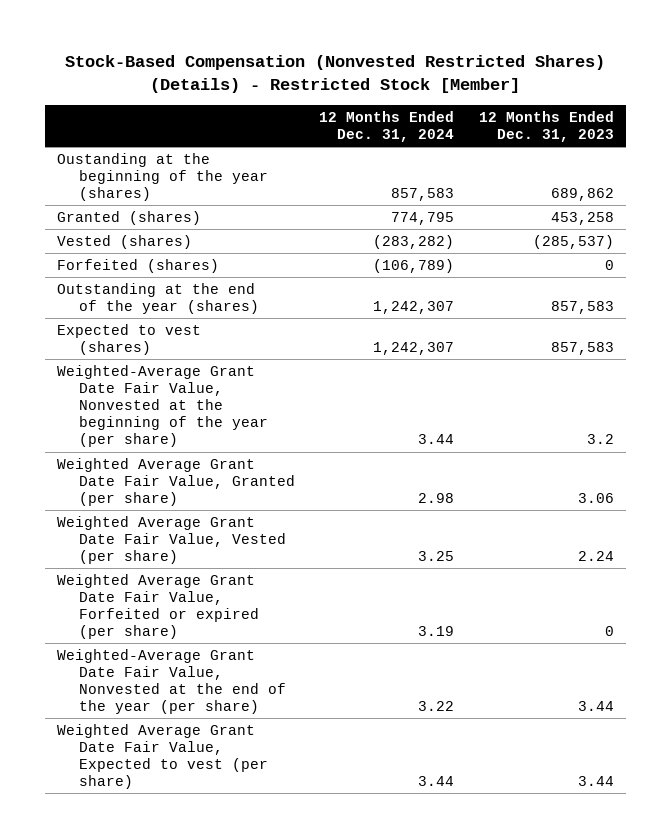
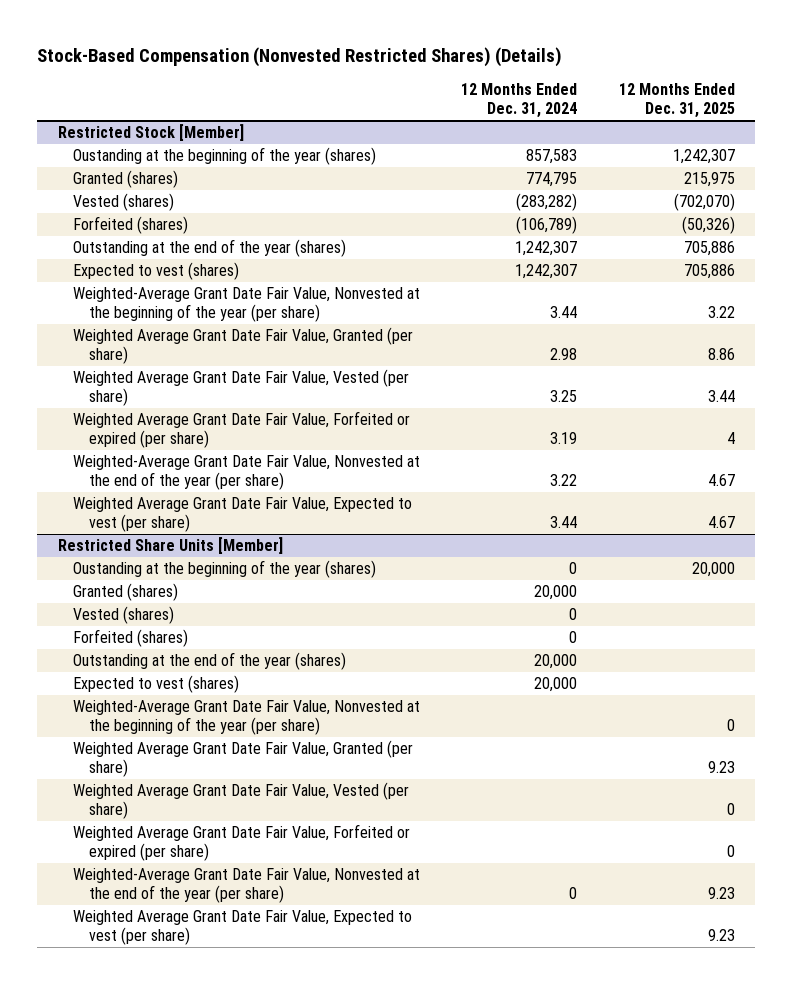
- Stock-Based Compensation (Nonvested Restricted Shares) (Details) - Restricted Stock [Member]
+ Stock-Based Compensation (Nonvested Restricted Shares) (Details)
- | 12 Months Ended Dec. 31, 2024 | 12 Months Ended Dec. 31, 2023
+ | 12 Months Ended Dec. 31, 2024 | 12 Months Ended Dec. 31, 2025
+ Restricted Stock [Member]
+ Restricted Share Units [Member]
+ Oustanding at the beginning of the year (shares) | 0 | 20,000
+ Granted (shares) | 20,000 |
+ Vested (shares) | 0 |
+ Forfeited (shares) | 0 |
+ Outstanding at the end of the year (shares) | 20,000 |
+ Expected to vest (shares) | 20,000 |
+ Weighted-Average Grant Date Fair Value, Nonvested at the beginning of the year (per share) | | 0
+ Weighted Average Grant Date Fair Value, Granted (per share) | | 9.23
+ Weighted Average Grant Date Fair Value, Vested (per share) | | 0
+ Weighted Average Grant Date Fair Value, Forfeited or expired (per share) | | 0
+ Weighted-Average Grant Date Fair Value, Nonvested at the end of the year (per share) | 0 | 9.23
+ Weighted Average Grant Date Fair Value, Expected to vest (per share) | | 9.23

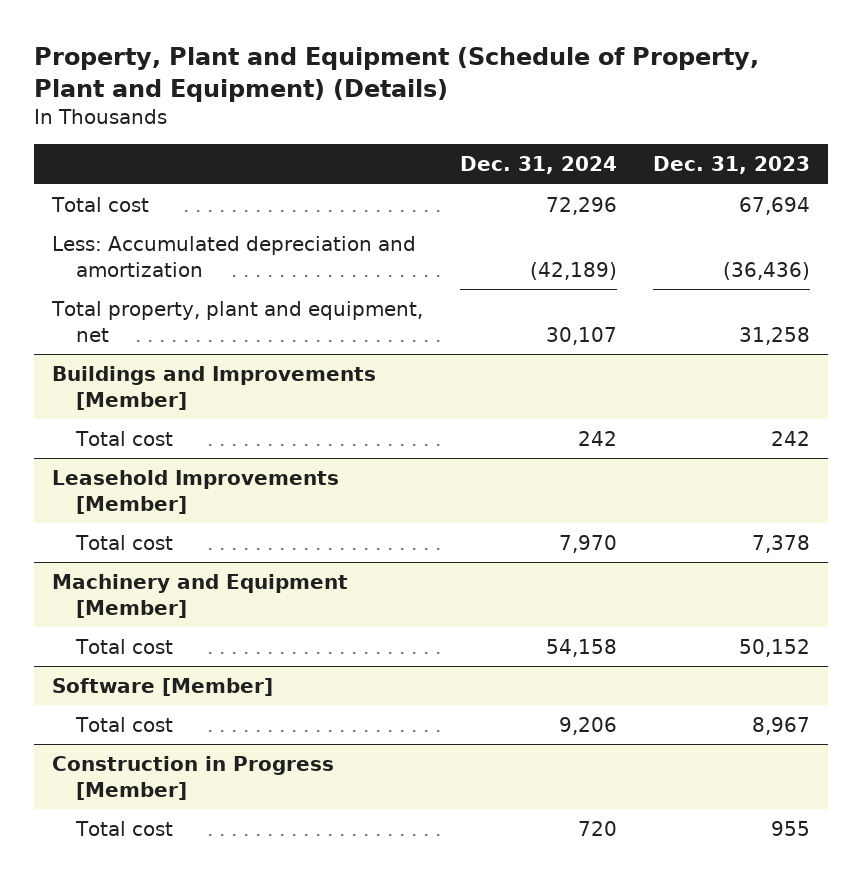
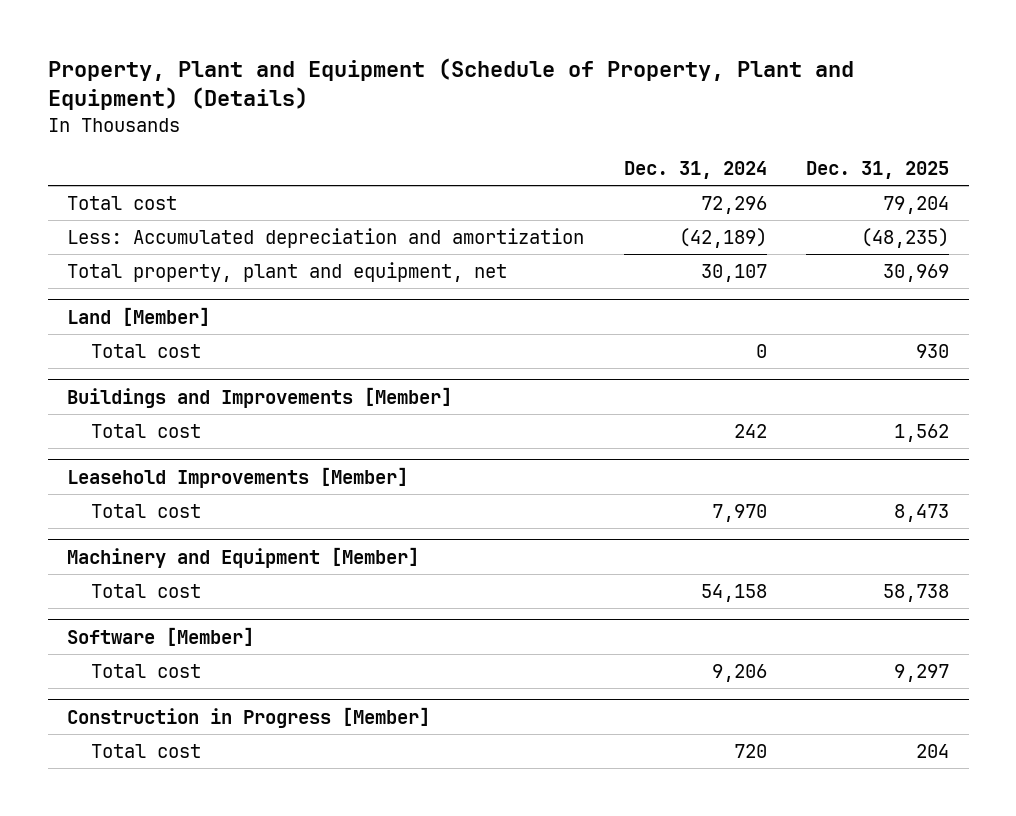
- | Dec. 31, 2024 | Dec. 31, 2023
+ | Dec. 31, 2024 | Dec. 31, 2025
+ Land [Member]
+ Total cost | 0 | 930

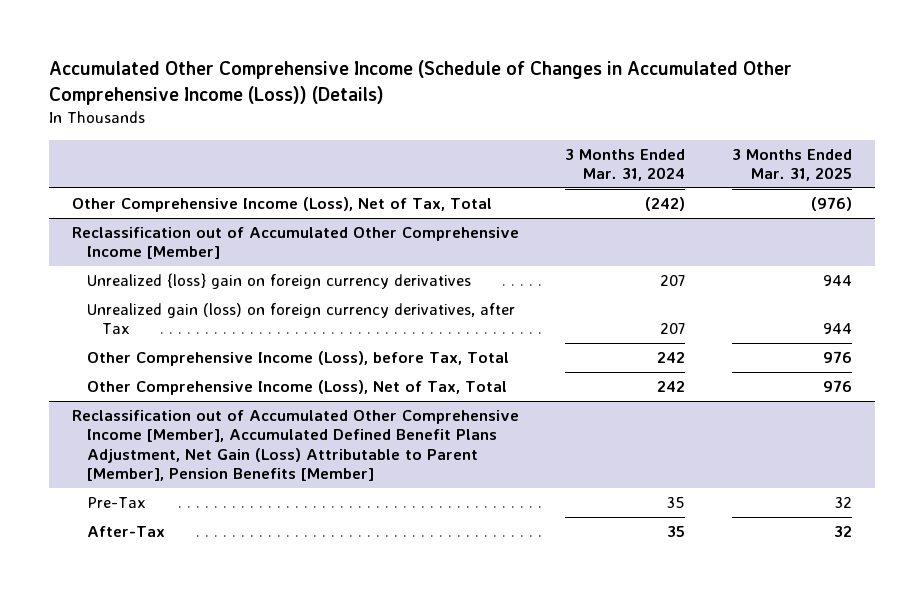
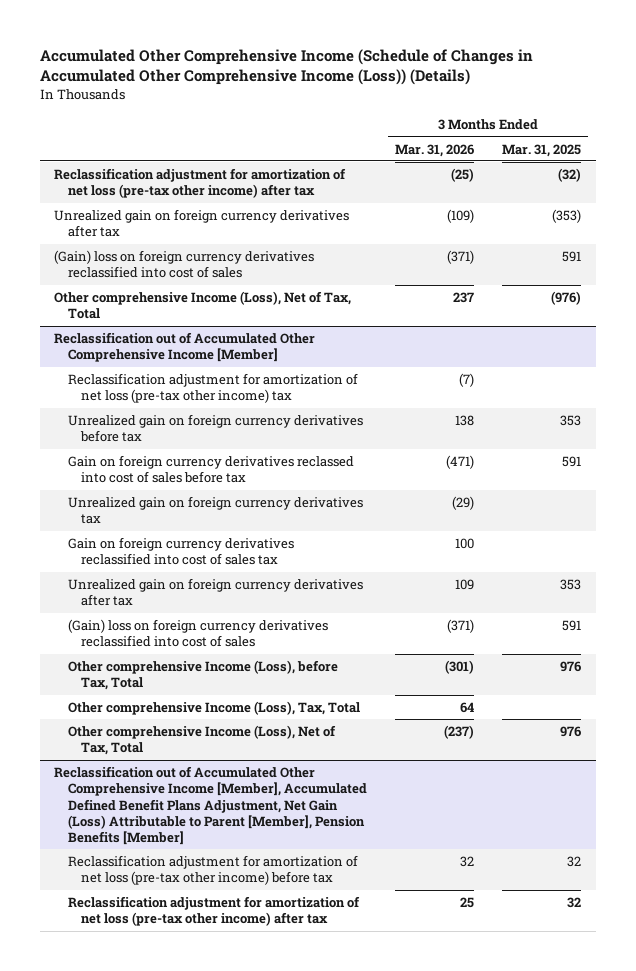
- | 3 Months Ended Mar. 31, 2024 | 3 Months Ended Mar. 31, 2025
+ | 3 Months Ended Mar. 31, 2026 | 3 Months Ended Mar. 31, 2025
- Other Comprehensive Income (Loss), Net of Tax, Total | (242) | (976)
+ Reclassification adjustment for amortization of net loss (pre-tax other income) after tax | (25) | (32)
+ Unrealized gain on foreign currency derivatives after tax | (109) | (353)
+ (Gain) loss on foreign currency derivatives reclassified into cost of sales | (371) | 591
+ Other comprehensive Income (Loss), Net of Tax, Total | 237 | (976)
@ Reclassification out of Accumulated Other Comprehensive Income [Member]
- Unrealized {loss} gain on foreign currency derivatives | 207 | 944
- Unrealized gain (loss) on foreign currency derivatives, after Tax | 207 | 944
- Other Comprehensive Income (Loss), before Tax, Total | 242 | 976
- Other Comprehensive Income (Loss), Net of Tax, Total | 242 | 976
+ Reclassification adjustment for amortization of net loss (pre-tax other income) tax | (7) |
+ Unrealized gain on foreign currency derivatives before tax | 138 | 353
+ Gain on foreign currency derivatives reclassed into cost of sales before tax | (471) | 591
+ Unrealized gain on foreign currency derivatives tax | (29) |
+ Gain on foreign currency derivatives reclassified into cost of sales tax | 100 |
+ Unrealized gain on foreign currency derivatives after tax | 109 | 353
+ (Gain) loss on foreign currency derivatives reclassified into cost of sales | (371) | 591
+ Other comprehensive Income (Loss), before Tax, Total | (301) | 976
+ Other comprehensive Income (Loss), Tax, Total | 64 |
+ Other comprehensive Income (Loss), Net of Tax, Total | (237) | 976
@ Reclassification out of Accumulated Other Comprehensive Income [Member], Accumulated Defined Benefit Plans Adjustment, Net Gain (Loss) Attributable to Parent [Member], Pension Benefits [Member]
- Pre-Tax | 35 | 32
- After-Tax | 35 | 32
+ Reclassification adjustment for amortization of net loss (pre-tax other income) before tax | 32 | 32
+ Reclassification adjustment for amortization of net loss (pre-tax other income) after tax | 25 | 32

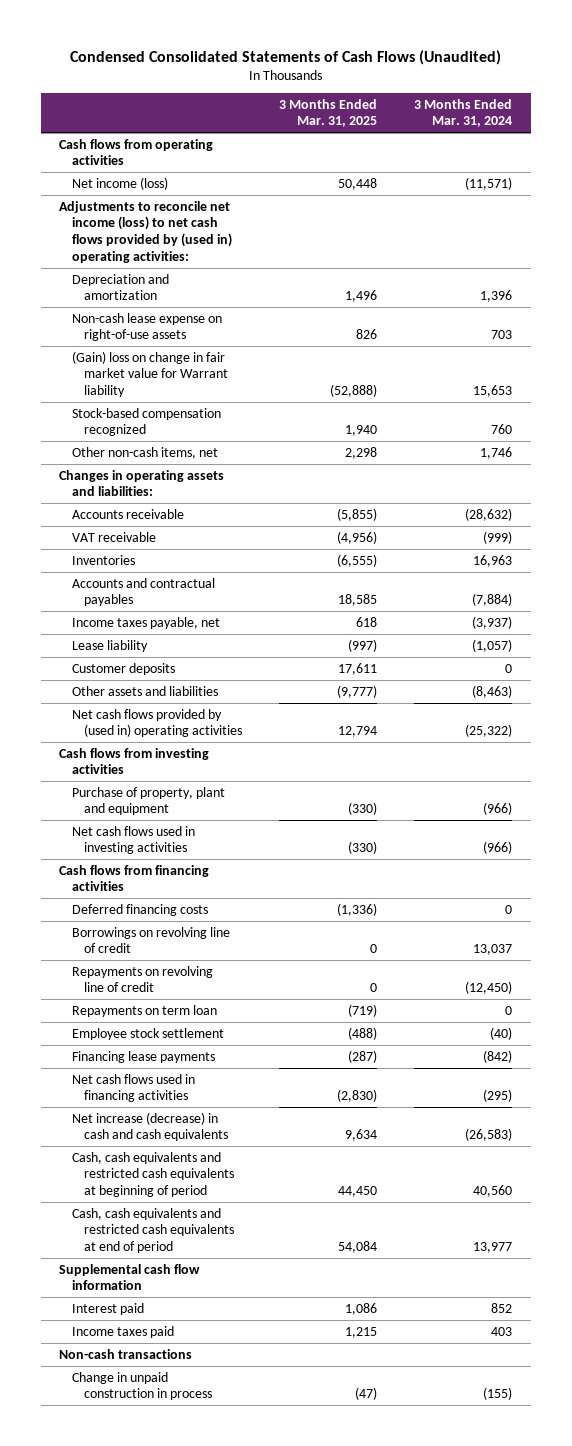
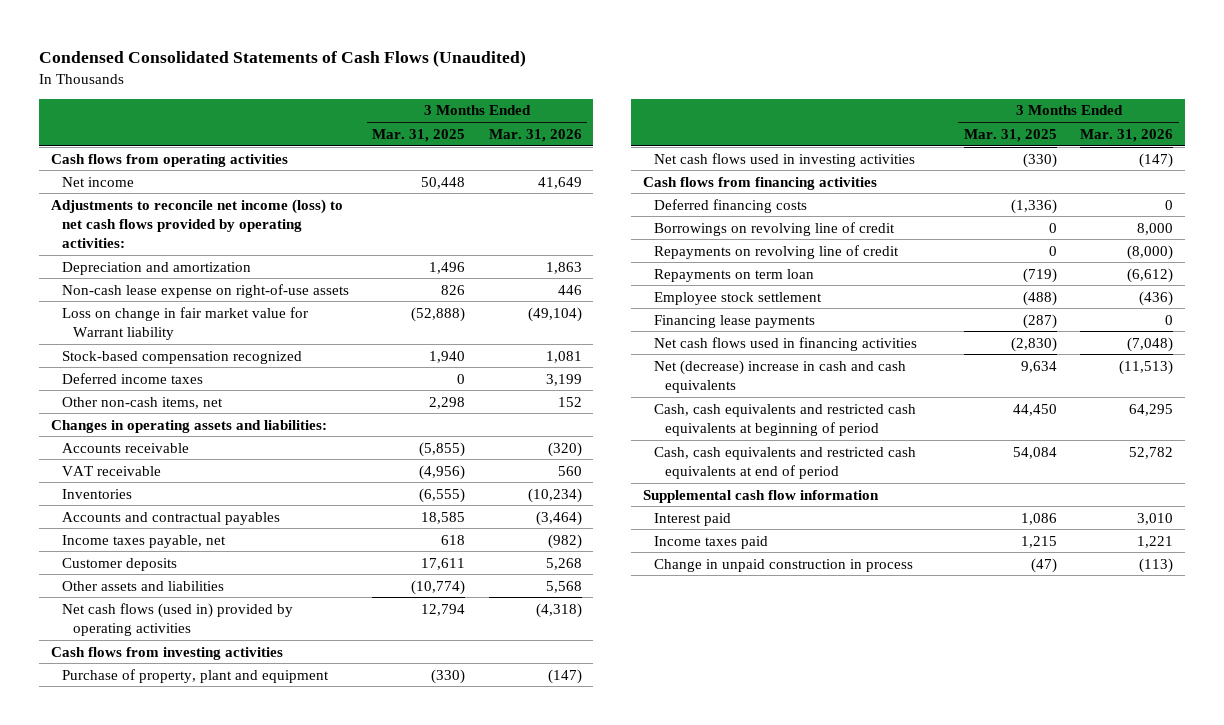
- | 3 Months Ended Mar. 31, 2025 | 3 Months Ended Mar. 31, 2024
+ | 3 Months Ended Mar. 31, 2025 | 3 Months Ended Mar. 31, 2026
- Net income (loss) | 50,448 | (11,571)
- Adjustments to reconcile net income (loss) to net cash flows provided by (used in) operating activities:
+ Net income | 50,448 | 41,649
+ Adjustments to reconcile net income (loss) to net cash flows provided by operating activities:
- (Gain) loss on change in fair market value for Warrant liability | (52,888) | 15,653
+ Loss on change in fair market value for Warrant liability | (52,888) | (49,104)
+ Deferred income taxes | 0 | 3,199
- Lease liability | (997) | (1,057)
- Other assets and liabilities | (9,777) | (8,463)
- Net cash flows provided by (used in) operating activities | 12,794 | (25,322)
+ Other assets and liabilities | (10,774) | 5,568
+ Net cash flows (used in) provided by operating activities | 12,794 | (4,318)
- Net increase (decrease) in cash and cash equivalents | 9,634 | (26,583)
+ Net (decrease) increase in cash and cash equivalents | 9,634 | (11,513)
- Non-cash transactions

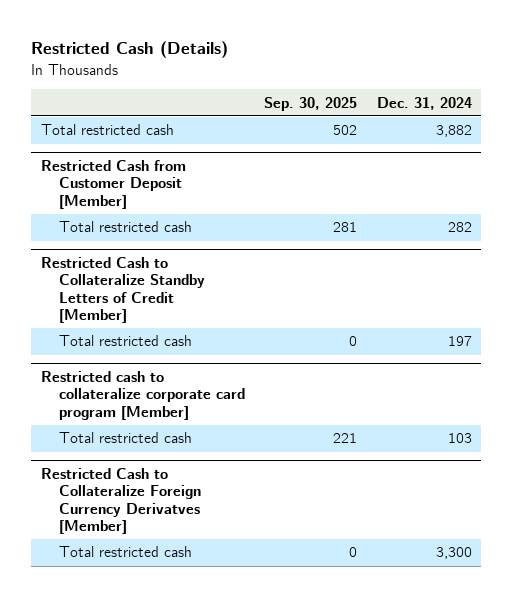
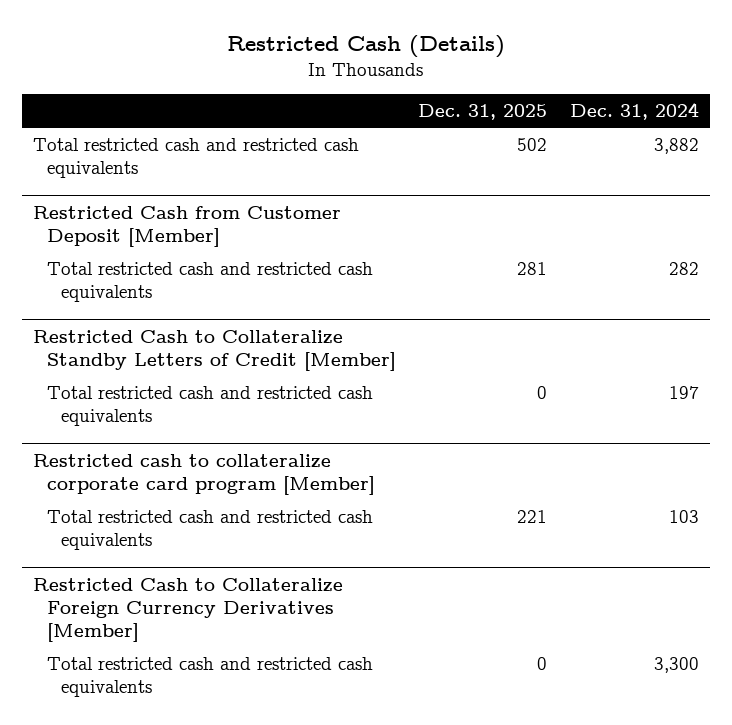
- | Sep. 30, 2025 | Dec. 31, 2024
+ | Dec. 31, 2025 | Dec. 31, 2024
- Total restricted cash | 502 | 3,882
+ Total restricted cash and restricted cash equivalents | 502 | 3,882
@ Restricted Cash from Customer Deposit [Member]
- Total restricted cash | 281 | 282
+ Total restricted cash and restricted cash equivalents | 281 | 282
@ Restricted Cash to Collateralize Standby Letters of Credit [Member]
- Total restricted cash | 0 | 197
+ Total restricted cash and restricted cash equivalents | 0 | 197
@ Restricted cash to collateralize corporate card program [Member]
- Total restricted cash | 221 | 103
- Restricted Cash to Collateralize Foreign Currency Derivatves [Member]
- Total restricted cash | 0 | 3,300
@ Restricted cash to collateralize corporate card program [Member]
+ Total restricted cash and restricted cash equivalents | 221 | 103
+ Restricted Cash to Collateralize Foreign Currency Derivatives [Member]
+ Total restricted cash and restricted cash equivalents | 0 | 3,300

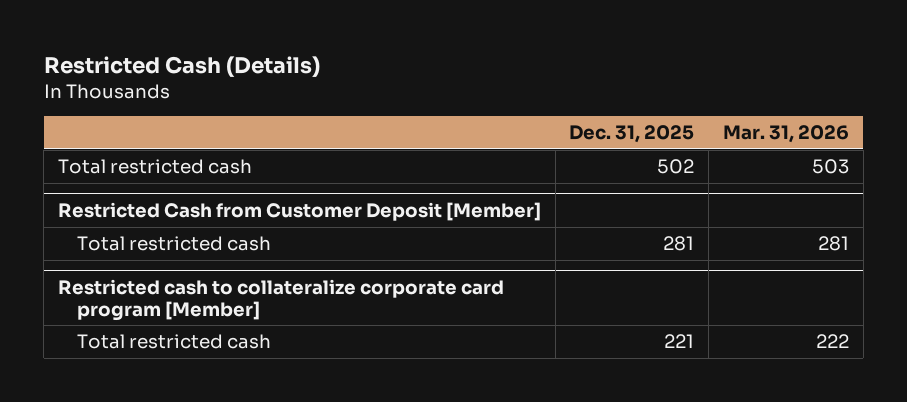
- | Dec. 31, 2025 | Dec. 31, 2024
+ | Dec. 31, 2025 | Mar. 31, 2026
- Total restricted cash and restricted cash equivalents | 502 | 3,882
+ Total restricted cash | 502 | 503
@ Restricted Cash from Customer Deposit [Member]
- Total restricted cash and restricted cash equivalents | 281 | 282
- Restricted Cash to Collateralize Standby Letters of Credit [Member]
- Total restricted cash and restricted cash equivalents | 0 | 197
@ Restricted Cash from Customer Deposit [Member]
+ Total restricted cash | 281 | 281
@ Restricted cash to collateralize corporate card program [Member]
- Total restricted cash and restricted cash equivalents | 221 | 103
- Restricted Cash to Collateralize Foreign Currency Derivatives [Member]
- Total restricted cash and restricted cash equivalents | 0 | 3,300
@ Restricted cash to collateralize corporate card program [Member]
+ Total restricted cash | 221 | 222

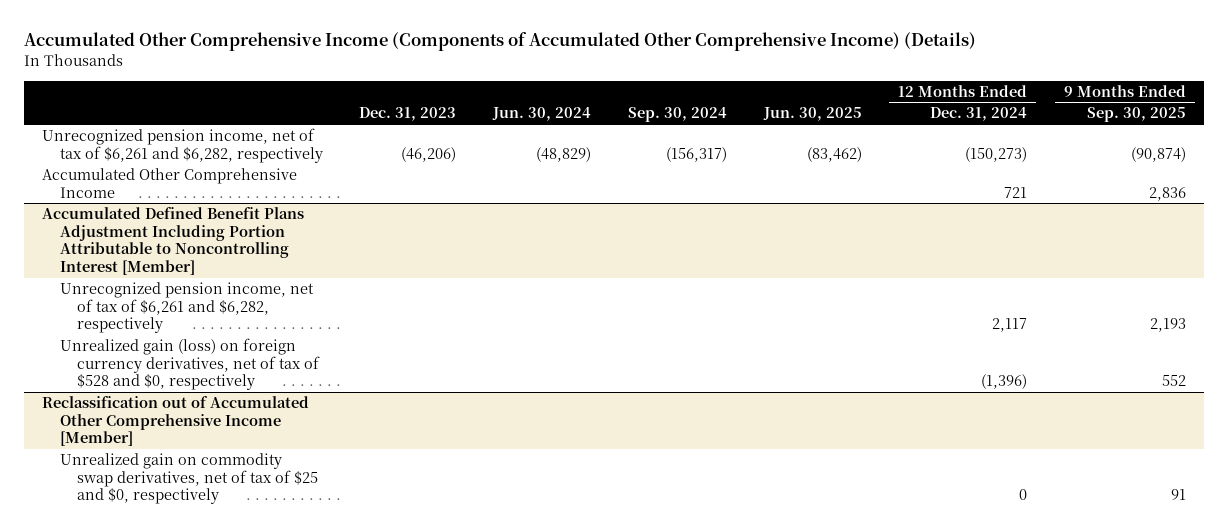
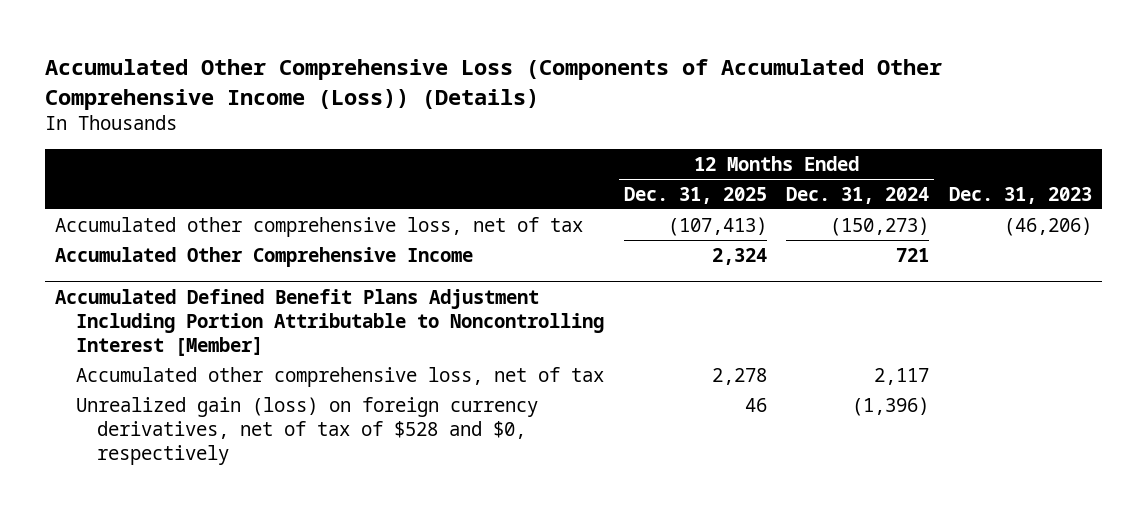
- Accumulated Other Comprehensive Income (Components of Accumulated Other Comprehensive Income) (Details)
+ Accumulated Other Comprehensive Loss (Components of Accumulated Other Comprehensive Income (Loss)) (Details)
- | Dec. 31, 2023 | Jun. 30, 2024 | Sep. 30, 2024 | Jun. 30, 2025 | 12 Months Ended Dec. 31, 2024 | 9 Months Ended Sep. 30, 2025
+ | 12 Months Ended Dec. 31, 2025 | 12 Months Ended Dec. 31, 2024 | Dec. 31, 2023
- Unrecognized pension income, net of tax of $6,261 and $6,282, respectively | (46,206) | (48,829) | (156,317) | (83,462) | (150,273) | (90,874)
+ Accumulated other comprehensive loss, net of tax | (107,413) | (150,273) | (46,206)
@ Accumulated Defined Benefit Plans Adjustment Including Portion Attributable to Noncontrolling Interest [Member]
- Unrecognized pension income, net of tax of $6,261 and $6,282, respectively | | | | | 2,117 | 2,193
+ Accumulated other comprehensive loss, net of tax | 2,278 | 2,117 |
- Reclassification out of Accumulated Other Comprehensive Income [Member]
- Unrealized gain on commodity swap derivatives, net of tax of $25 and $0, respectively | | | | | 0 | 91

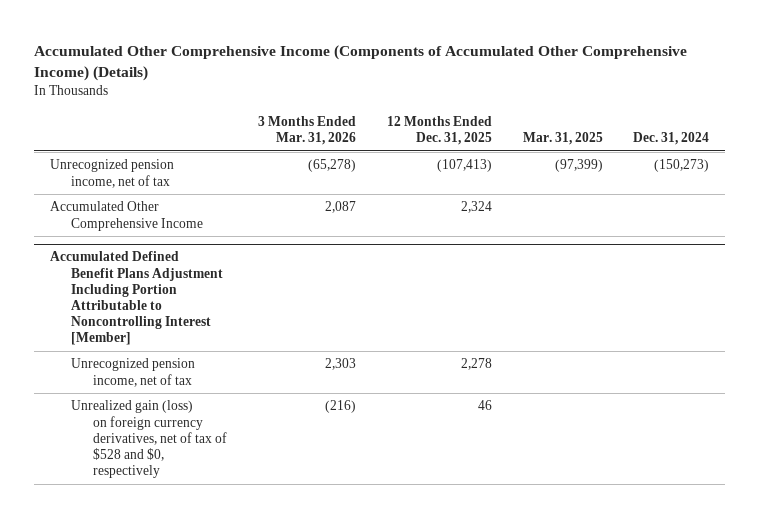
- Accumulated Other Comprehensive Loss (Components of Accumulated Other Comprehensive Income (Loss)) (Details)
+ Accumulated Other Comprehensive Income (Components of Accumulated Other Comprehensive Income) (Details)
- | 12 Months Ended Dec. 31, 2025 | 12 Months Ended Dec. 31, 2024 | Dec. 31, 2023
+ | 3 Months Ended Mar. 31, 2026 | 12 Months Ended Dec. 31, 2025 | Mar. 31, 2025 | Dec. 31, 2024
- Accumulated other comprehensive loss, net of tax | (107,413) | (150,273) | (46,206)
+ Unrecognized pension income, net of tax | (65,278) | (107,413) | (97,399) | (150,273)
@ Accumulated Defined Benefit Plans Adjustment Including Portion Attributable to Noncontrolling Interest [Member]
- Accumulated other comprehensive loss, net of tax | 2,278 | 2,117 |
+ Unrecognized pension income, net of tax | 2,303 | 2,278 | |

